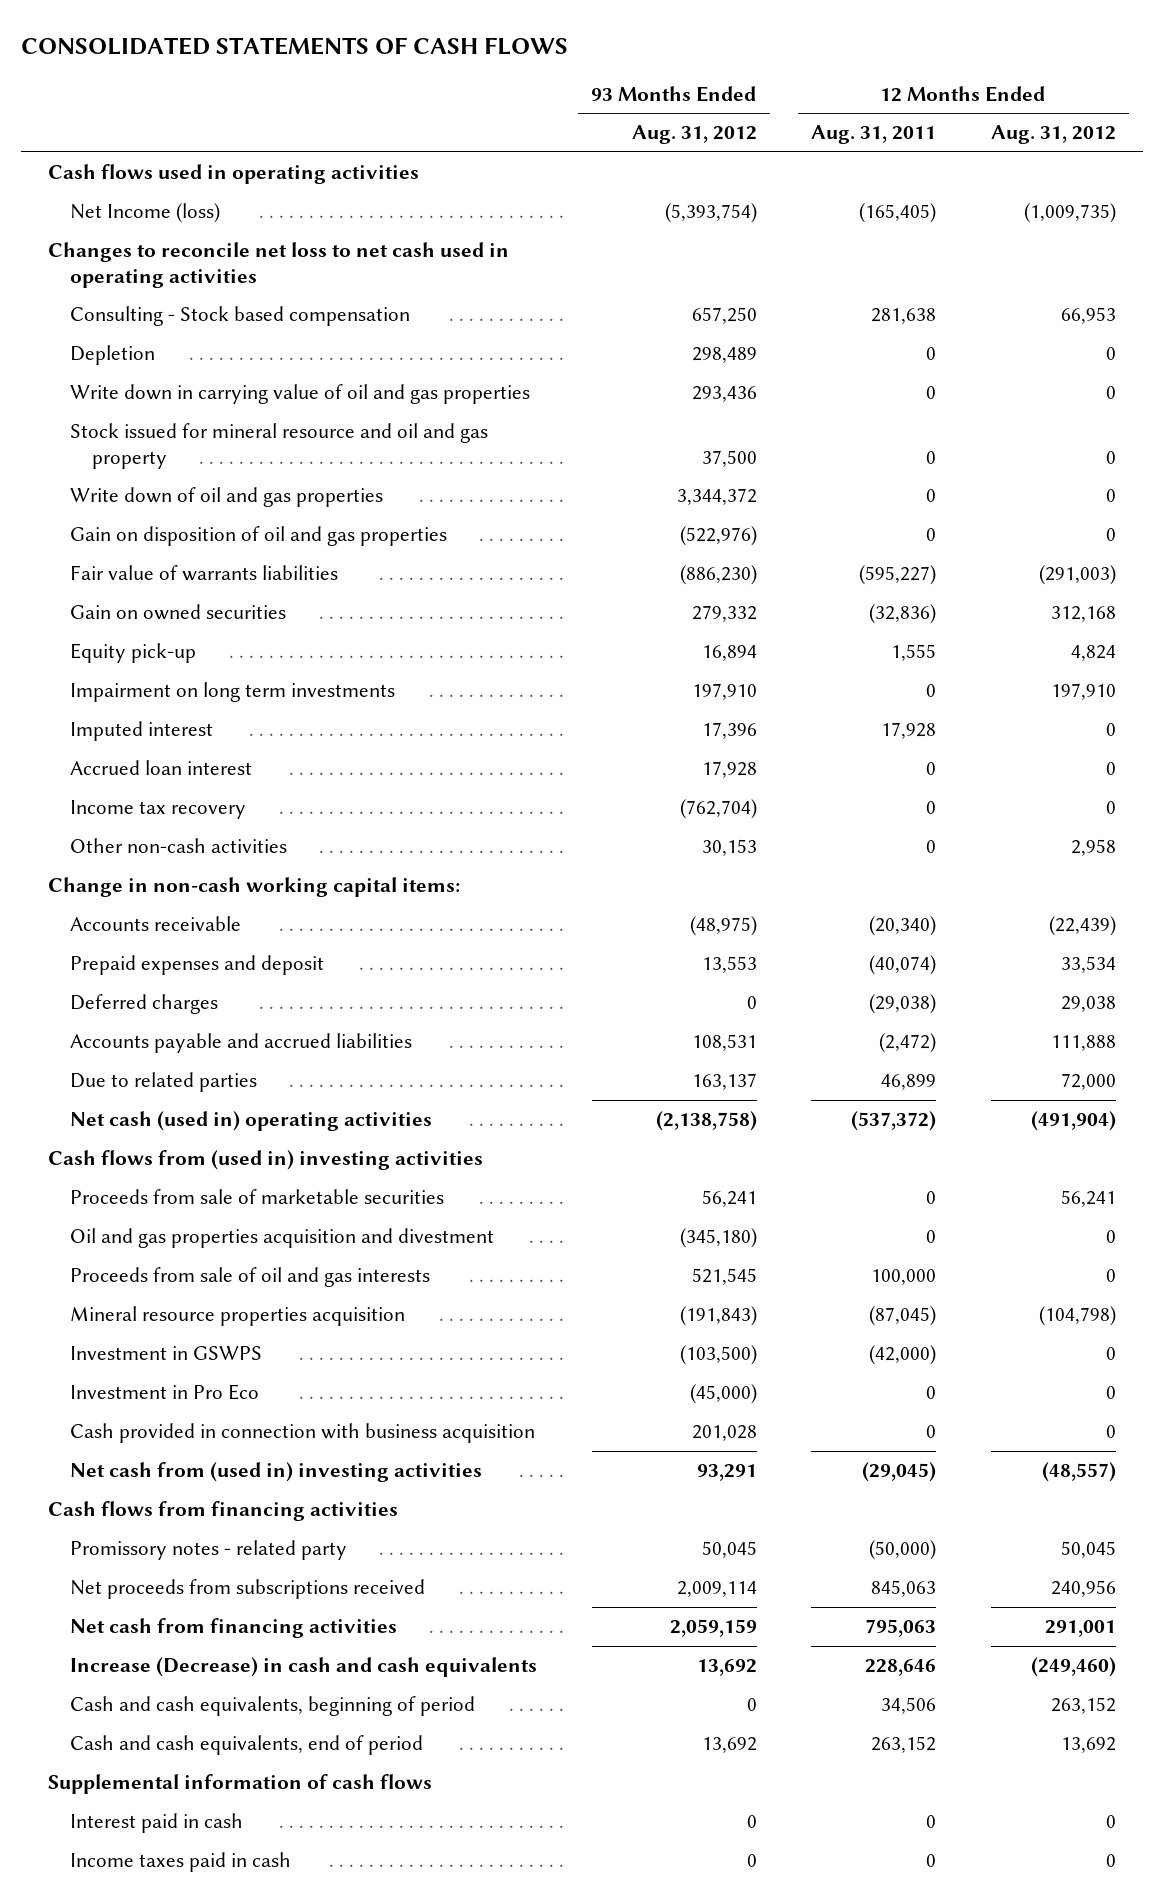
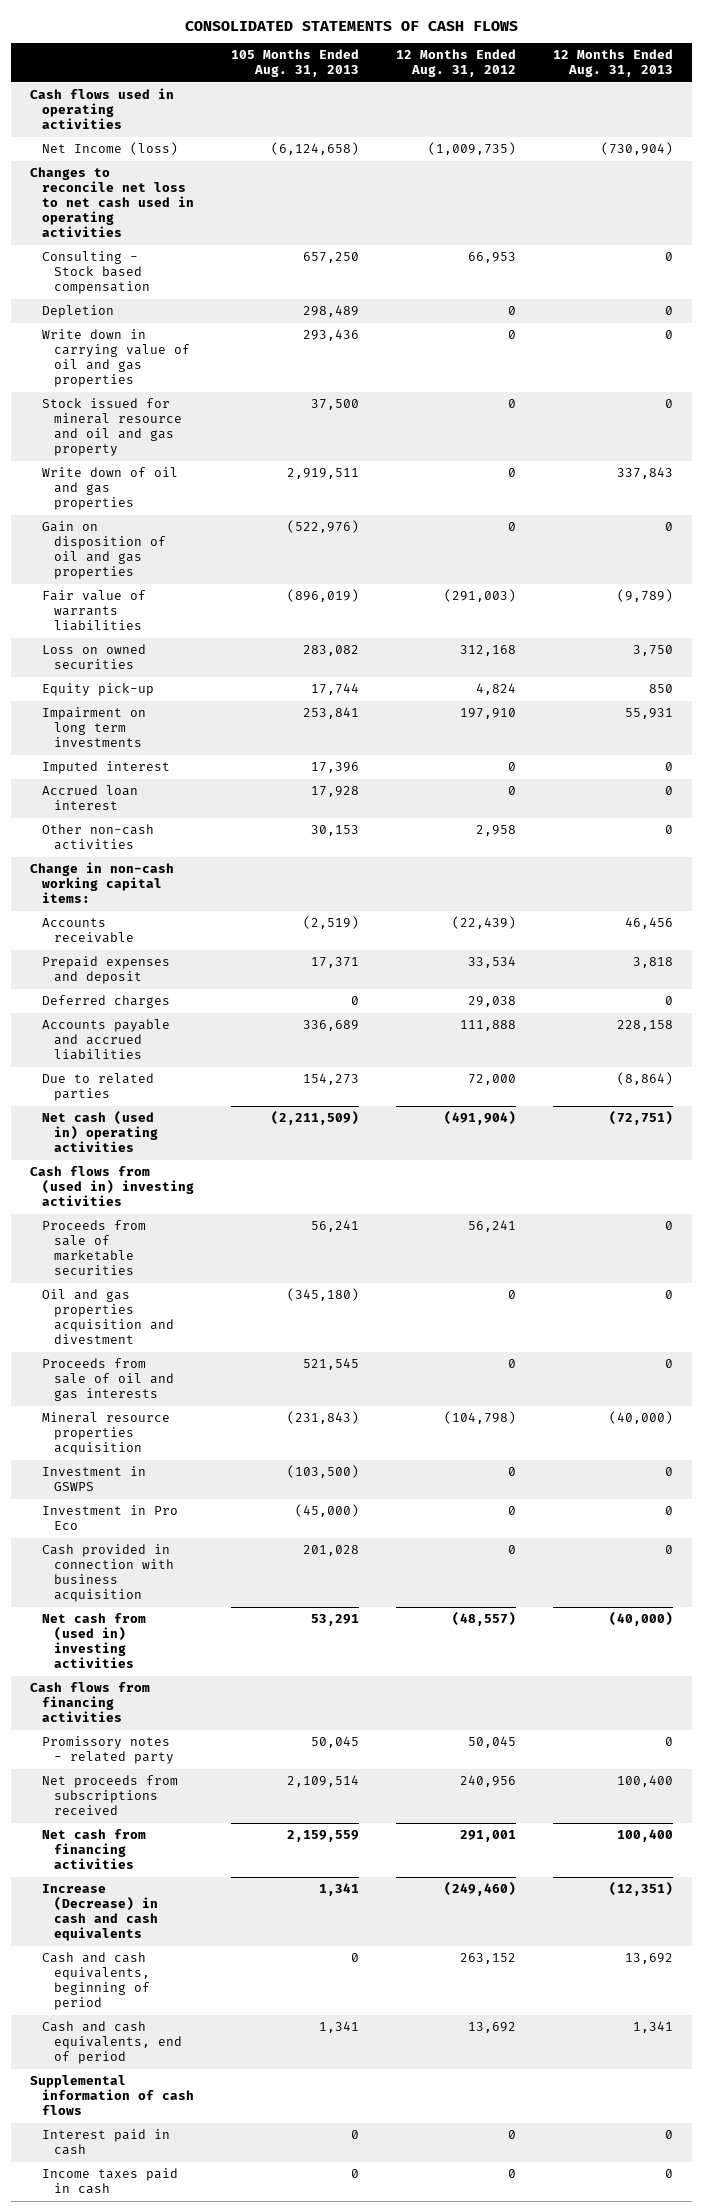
- | 93 Months Ended Aug. 31, 2012 | 12 Months Ended Aug. 31, 2011 | 12 Months Ended Aug. 31, 2012
+ | 105 Months Ended Aug. 31, 2013 | 12 Months Ended Aug. 31, 2012 | 12 Months Ended Aug. 31, 2013
- Gain on owned securities | 279,332 | (32,836) | 312,168
+ Loss on owned securities | 283,082 | 312,168 | 3,750
- Income tax recovery | (762,704) | 0 | 0

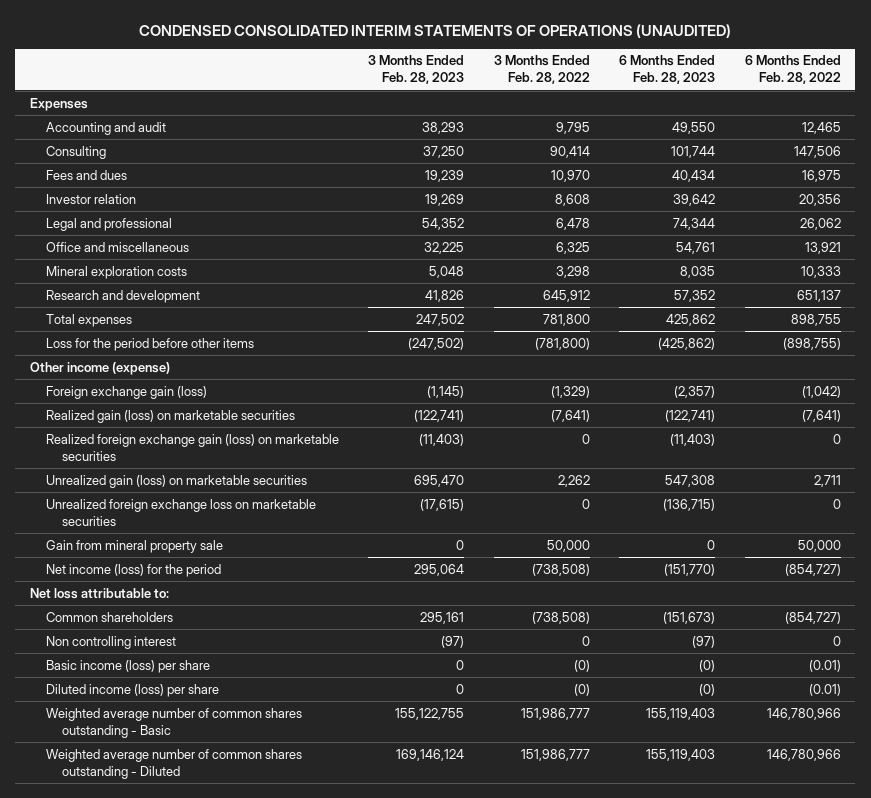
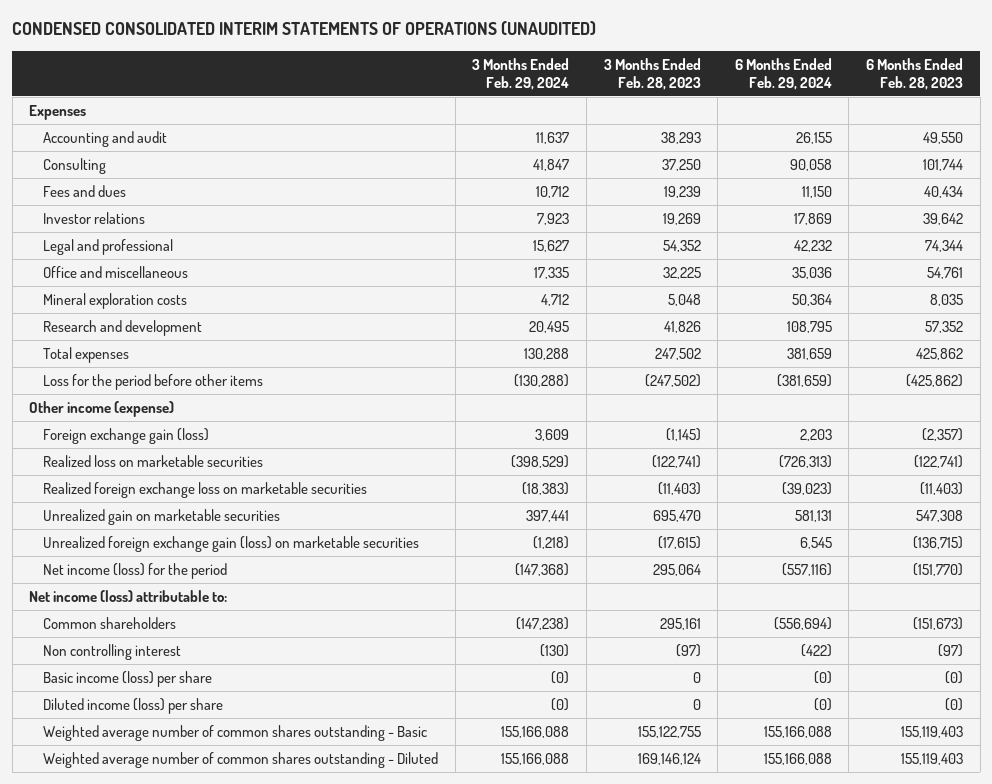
- | 3 Months Ended Feb. 28, 2023 | 3 Months Ended Feb. 28, 2022 | 6 Months Ended Feb. 28, 2023 | 6 Months Ended Feb. 28, 2022
+ | 3 Months Ended Feb. 29, 2024 | 3 Months Ended Feb. 28, 2023 | 6 Months Ended Feb. 29, 2024 | 6 Months Ended Feb. 28, 2023
- Investor relation | 19,269 | 8,608 | 39,642 | 20,356
+ Investor relations | 7,923 | 19,269 | 17,869 | 39,642
- Realized gain (loss) on marketable securities | (122,741) | (7,641) | (122,741) | (7,641)
- Realized foreign exchange gain (loss) on marketable securities | (11,403) | 0 | (11,403) | 0
- Unrealized gain (loss) on marketable securities | 695,470 | 2,262 | 547,308 | 2,711
- Unrealized foreign exchange loss on marketable securities | (17,615) | 0 | (136,715) | 0
- Gain from mineral property sale | 0 | 50,000 | 0 | 50,000
+ Realized loss on marketable securities | (398,529) | (122,741) | (726,313) | (122,741)
+ Realized foreign exchange loss on marketable securities | (18,383) | (11,403) | (39,023) | (11,403)
+ Unrealized gain on marketable securities | 397,441 | 695,470 | 581,131 | 547,308
+ Unrealized foreign exchange gain (loss) on marketable securities | (1,218) | (17,615) | 6,545 | (136,715)
- Net loss attributable to:
+ Net income (loss) attributable to:

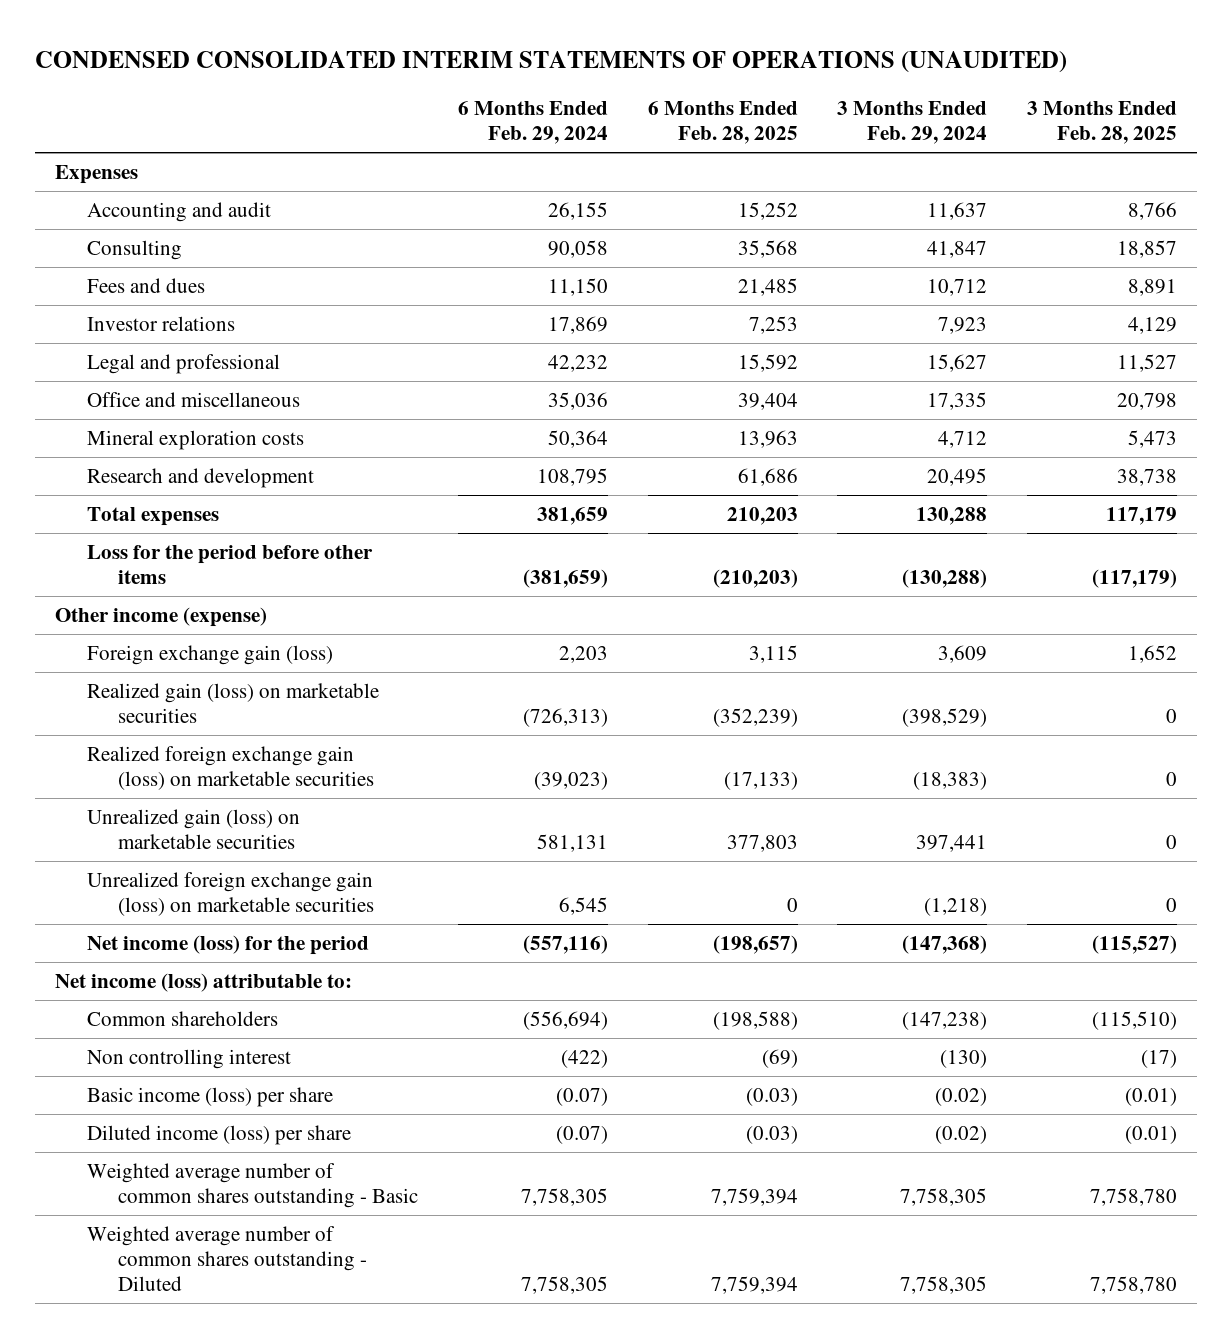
- | 3 Months Ended Feb. 29, 2024 | 3 Months Ended Feb. 28, 2023 | 6 Months Ended Feb. 29, 2024 | 6 Months Ended Feb. 28, 2023
+ | 6 Months Ended Feb. 29, 2024 | 6 Months Ended Feb. 28, 2025 | 3 Months Ended Feb. 29, 2024 | 3 Months Ended Feb. 28, 2025
- Realized loss on marketable securities | (398,529) | (122,741) | (726,313) | (122,741)
- Realized foreign exchange loss on marketable securities | (18,383) | (11,403) | (39,023) | (11,403)
- Unrealized gain on marketable securities | 397,441 | 695,470 | 581,131 | 547,308
+ Realized gain (loss) on marketable securities | (726,313) | (352,239) | (398,529) | 0
+ Realized foreign exchange gain (loss) on marketable securities | (39,023) | (17,133) | (18,383) | 0
+ Unrealized gain (loss) on marketable securities | 581,131 | 377,803 | 397,441 | 0
- Basic income (loss) per share | (0) | 0 | (0) | (0)
- Diluted income (loss) per share | (0) | 0 | (0) | (0)
- Weighted average number of common shares outstanding - Basic | 155,166,088 | 155,122,755 | 155,166,088 | 155,119,403
- Weighted average number of common shares outstanding - Diluted | 155,166,088 | 169,146,124 | 155,166,088 | 155,119,403
+ Basic income (loss) per share | (0.07) | (0.03) | (0.02) | (0.01)
+ Diluted income (loss) per share | (0.07) | (0.03) | (0.02) | (0.01)
+ Weighted average number of common shares outstanding - Basic | 7,758,305 | 7,759,394 | 7,758,305 | 7,758,780
+ Weighted average number of common shares outstanding - Diluted | 7,758,305 | 7,759,394 | 7,758,305 | 7,758,780

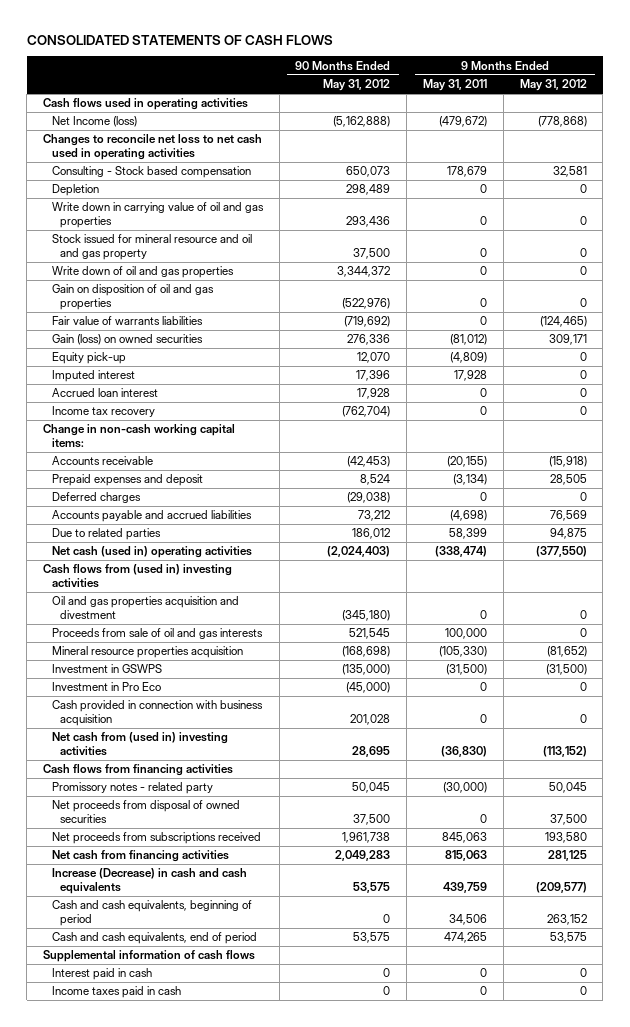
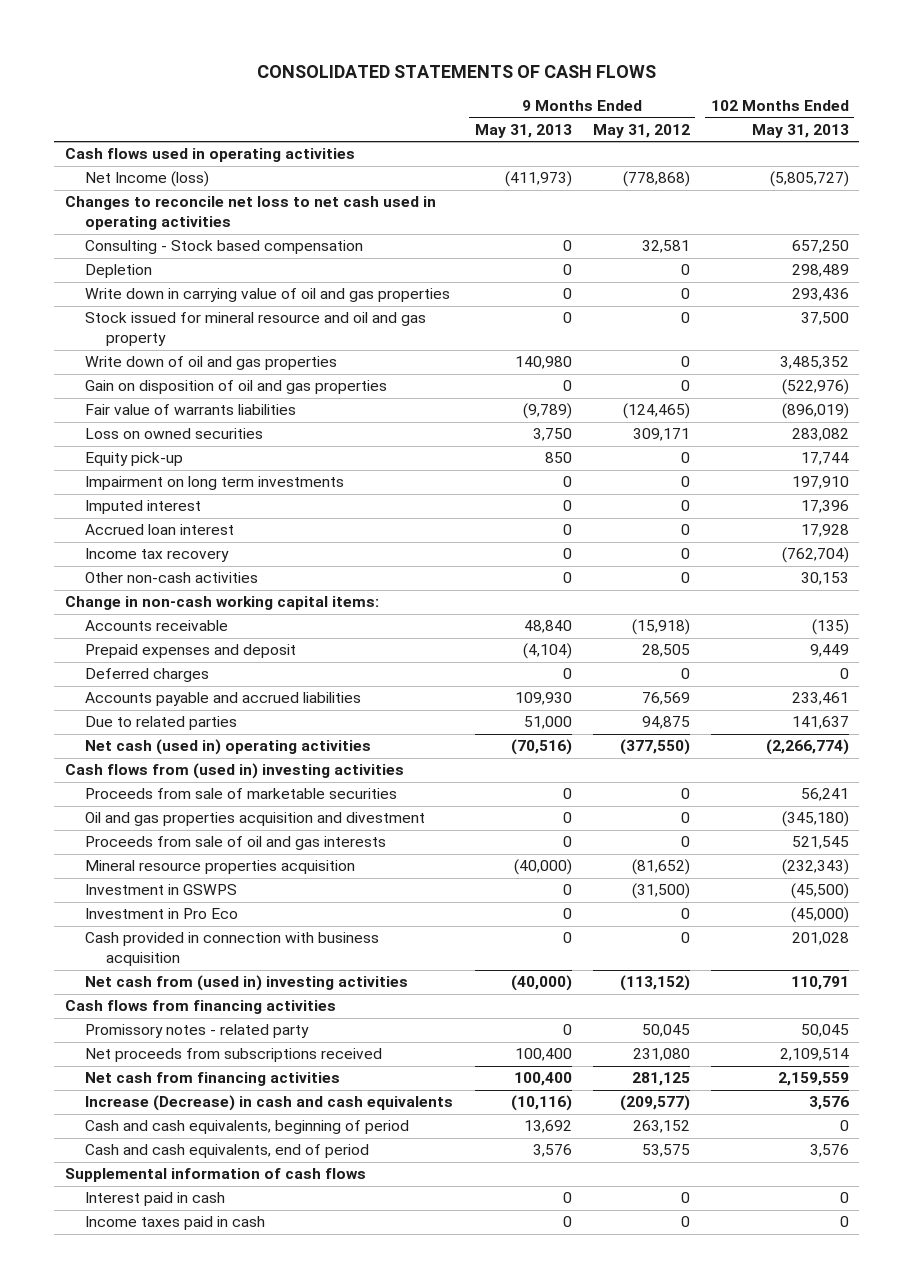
- | 90 Months Ended May 31, 2012 | 9 Months Ended May 31, 2011 | 9 Months Ended May 31, 2012
+ | 9 Months Ended May 31, 2013 | 9 Months Ended May 31, 2012 | 102 Months Ended May 31, 2013
- Gain (loss) on owned securities | 276,336 | (81,012) | 309,171
+ Loss on owned securities | 3,750 | 309,171 | 283,082
+ Impairment on long term investments | 0 | 0 | 197,910
+ Other non-cash activities | 0 | 0 | 30,153
+ Proceeds from sale of marketable securities | 0 | 0 | 56,241
- Net proceeds from disposal of owned securities | 37,500 | 0 | 37,500
- Net proceeds from subscriptions received | 1,961,738 | 845,063 | 193,580
+ Net proceeds from subscriptions received | 100,400 | 231,080 | 2,109,514

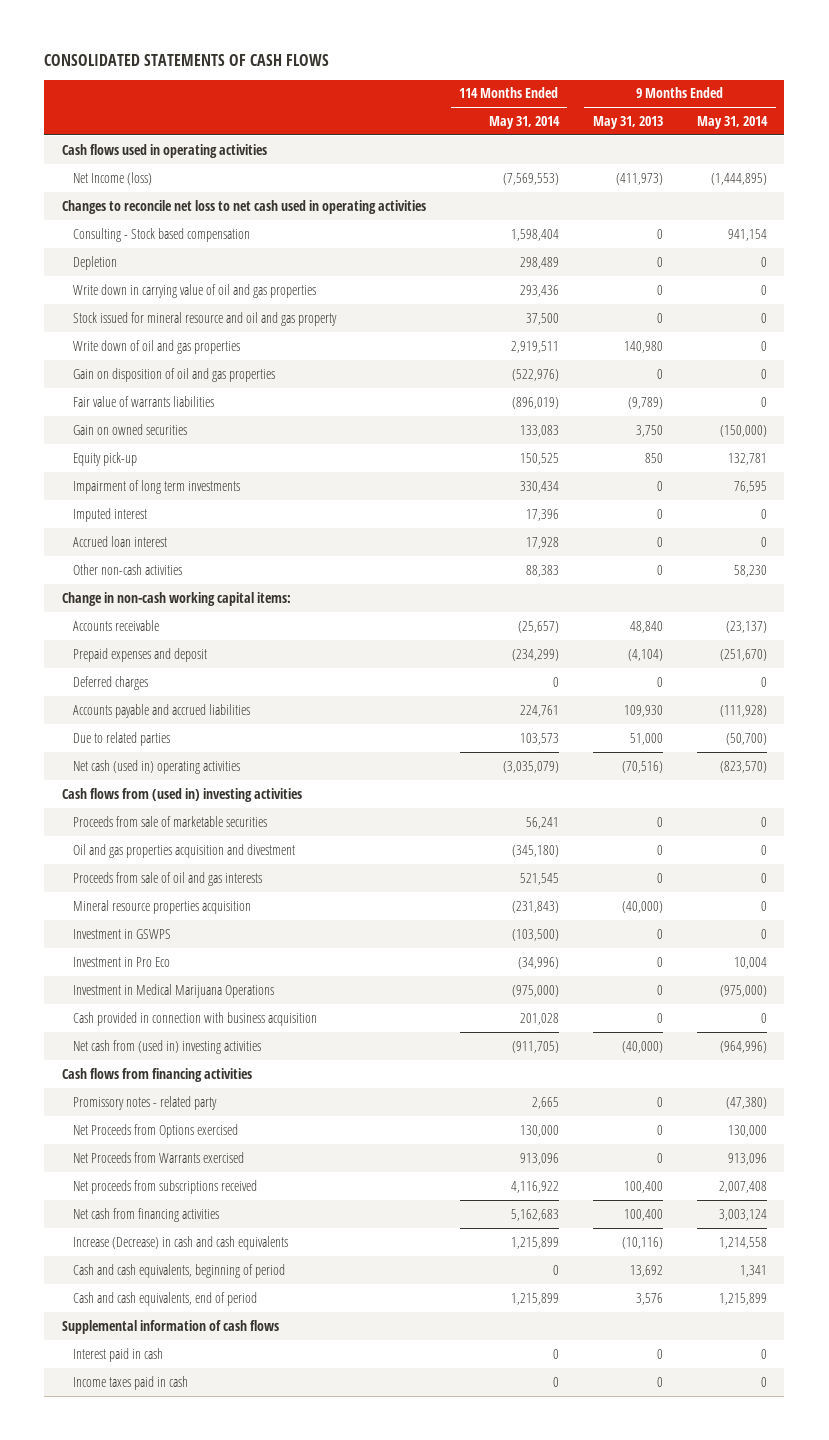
- | 9 Months Ended May 31, 2013 | 9 Months Ended May 31, 2012 | 102 Months Ended May 31, 2013
+ | 114 Months Ended May 31, 2014 | 9 Months Ended May 31, 2013 | 9 Months Ended May 31, 2014
- Loss on owned securities | 3,750 | 309,171 | 283,082
+ Gain on owned securities | 133,083 | 3,750 | (150,000)
- Impairment on long term investments | 0 | 0 | 197,910
+ Impairment of long term investments | 330,434 | 0 | 76,595
- Income tax recovery | 0 | 0 | (762,704)
+ Investment in Medical Marijuana Operations | (975,000) | 0 | (975,000)
+ Net Proceeds from Options exercised | 130,000 | 0 | 130,000
+ Net Proceeds from Warrants exercised | 913,096 | 0 | 913,096

